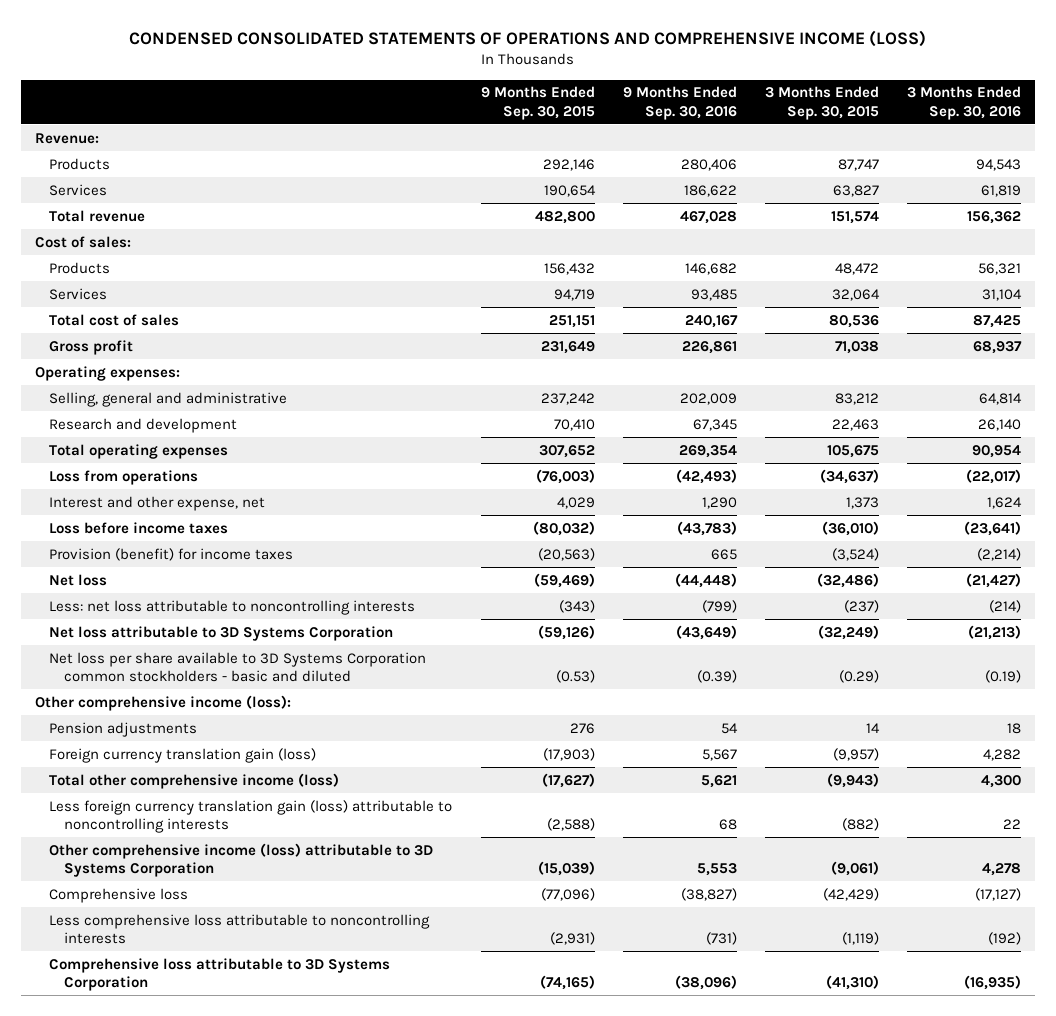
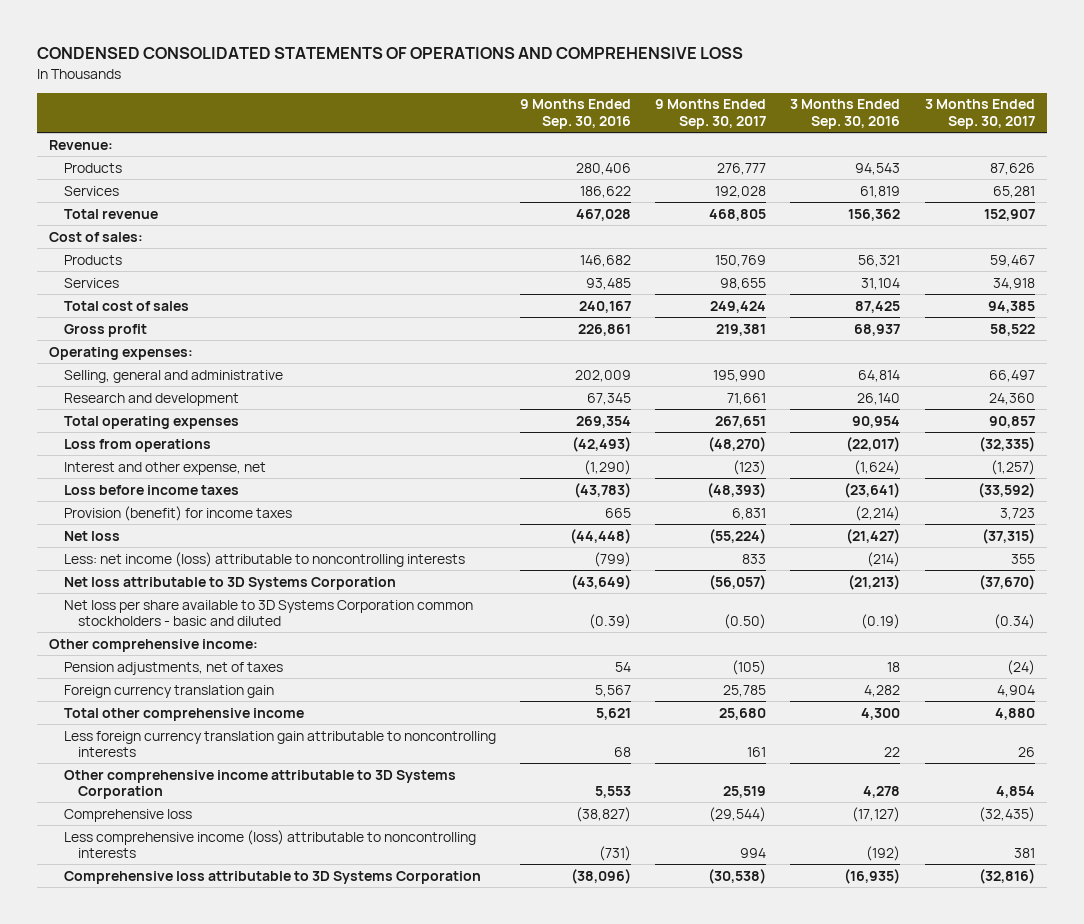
- CONDENSED CONSOLIDATED STATEMENTS OF OPERATIONS AND COMPREHENSIVE INCOME (LOSS)
+ CONDENSED CONSOLIDATED STATEMENTS OF OPERATIONS AND COMPREHENSIVE LOSS
- | 9 Months Ended Sep. 30, 2015 | 9 Months Ended Sep. 30, 2016 | 3 Months Ended Sep. 30, 2015 | 3 Months Ended Sep. 30, 2016
+ | 9 Months Ended Sep. 30, 2016 | 9 Months Ended Sep. 30, 2017 | 3 Months Ended Sep. 30, 2016 | 3 Months Ended Sep. 30, 2017
- Interest and other expense, net | 4,029 | 1,290 | 1,373 | 1,624
+ Interest and other expense, net | (1,290) | (123) | (1,624) | (1,257)
- Less: net loss attributable to noncontrolling interests | (343) | (799) | (237) | (214)
+ Less: net income (loss) attributable to noncontrolling interests | (799) | 833 | (214) | 355
- Other comprehensive income (loss):
- Pension adjustments | 276 | 54 | 14 | 18
- Foreign currency translation gain (loss) | (17,903) | 5,567 | (9,957) | 4,282
- Total other comprehensive income (loss) | (17,627) | 5,621 | (9,943) | 4,300
- Less foreign currency translation gain (loss) attributable to noncontrolling interests | (2,588) | 68 | (882) | 22
- Other comprehensive income (loss) attributable to 3D Systems Corporation | (15,039) | 5,553 | (9,061) | 4,278
+ Other comprehensive income:
+ Pension adjustments, net of taxes | 54 | (105) | 18 | (24)
+ Foreign currency translation gain | 5,567 | 25,785 | 4,282 | 4,904
+ Total other comprehensive income | 5,621 | 25,680 | 4,300 | 4,880
+ Less foreign currency translation gain attributable to noncontrolling interests | 68 | 161 | 22 | 26
+ Other comprehensive income attributable to 3D Systems Corporation | 5,553 | 25,519 | 4,278 | 4,854
- Less comprehensive loss attributable to noncontrolling interests | (2,931) | (731) | (1,119) | (192)
+ Less comprehensive income (loss) attributable to noncontrolling interests | (731) | 994 | (192) | 381

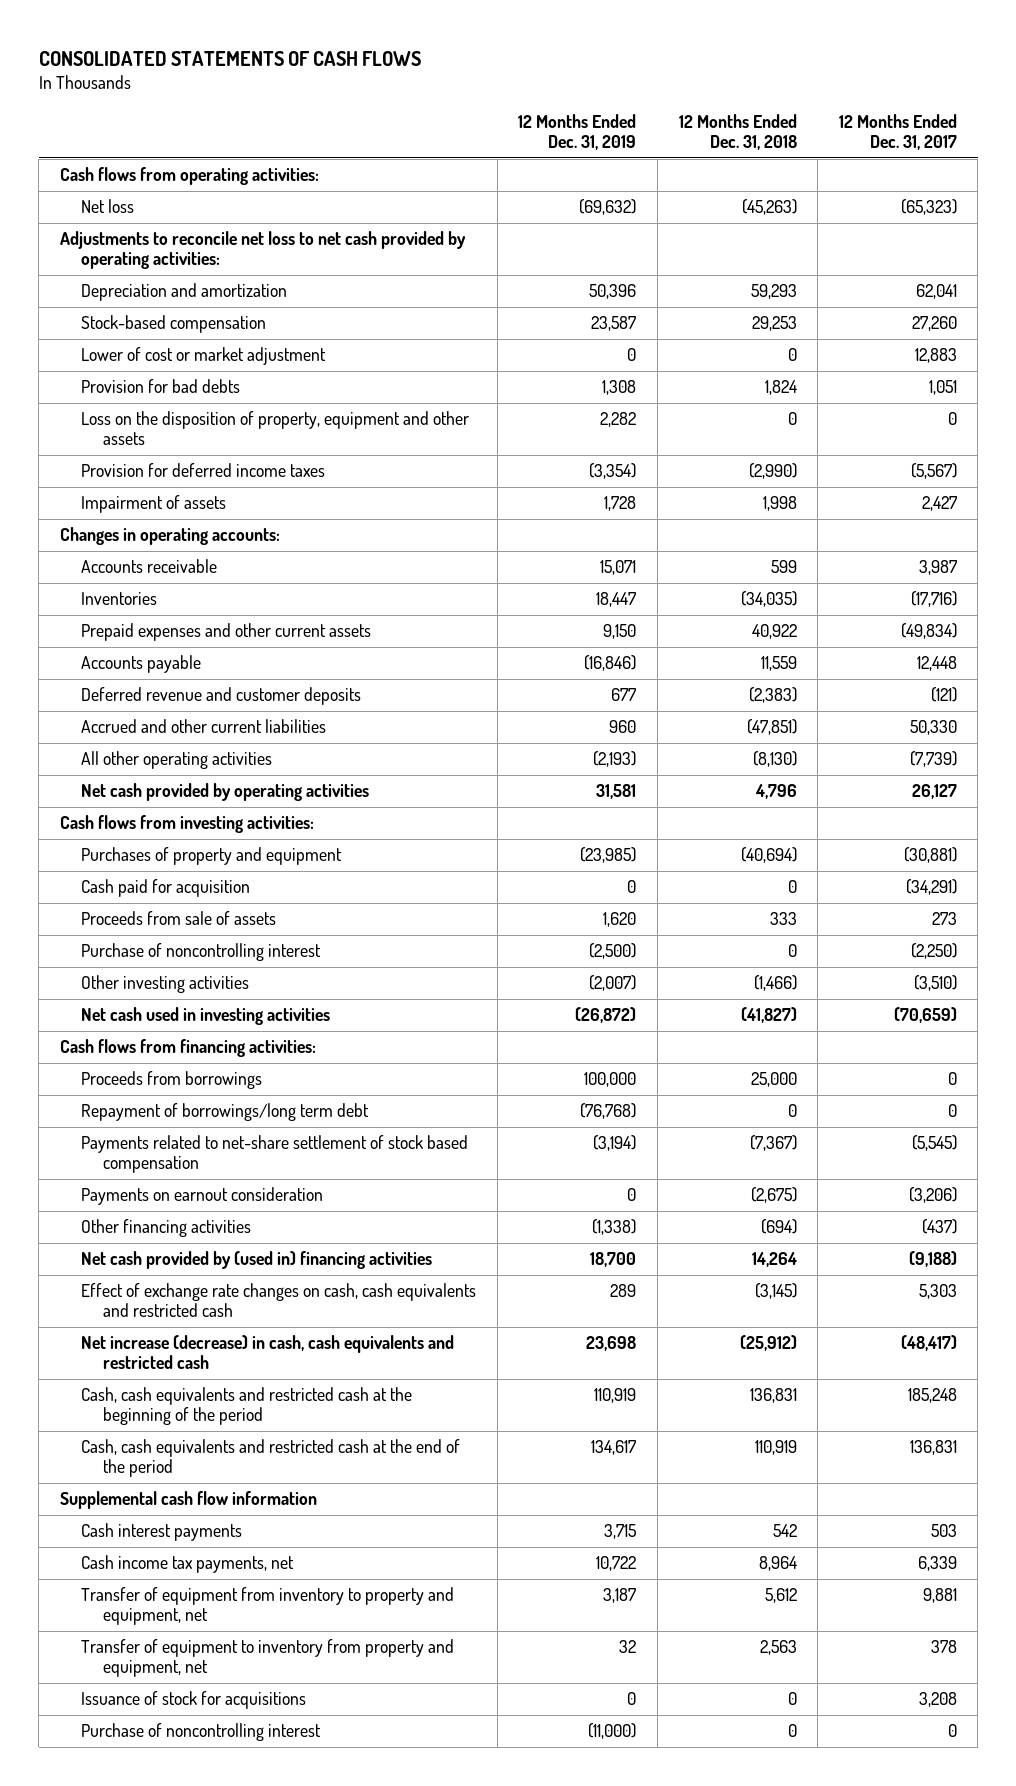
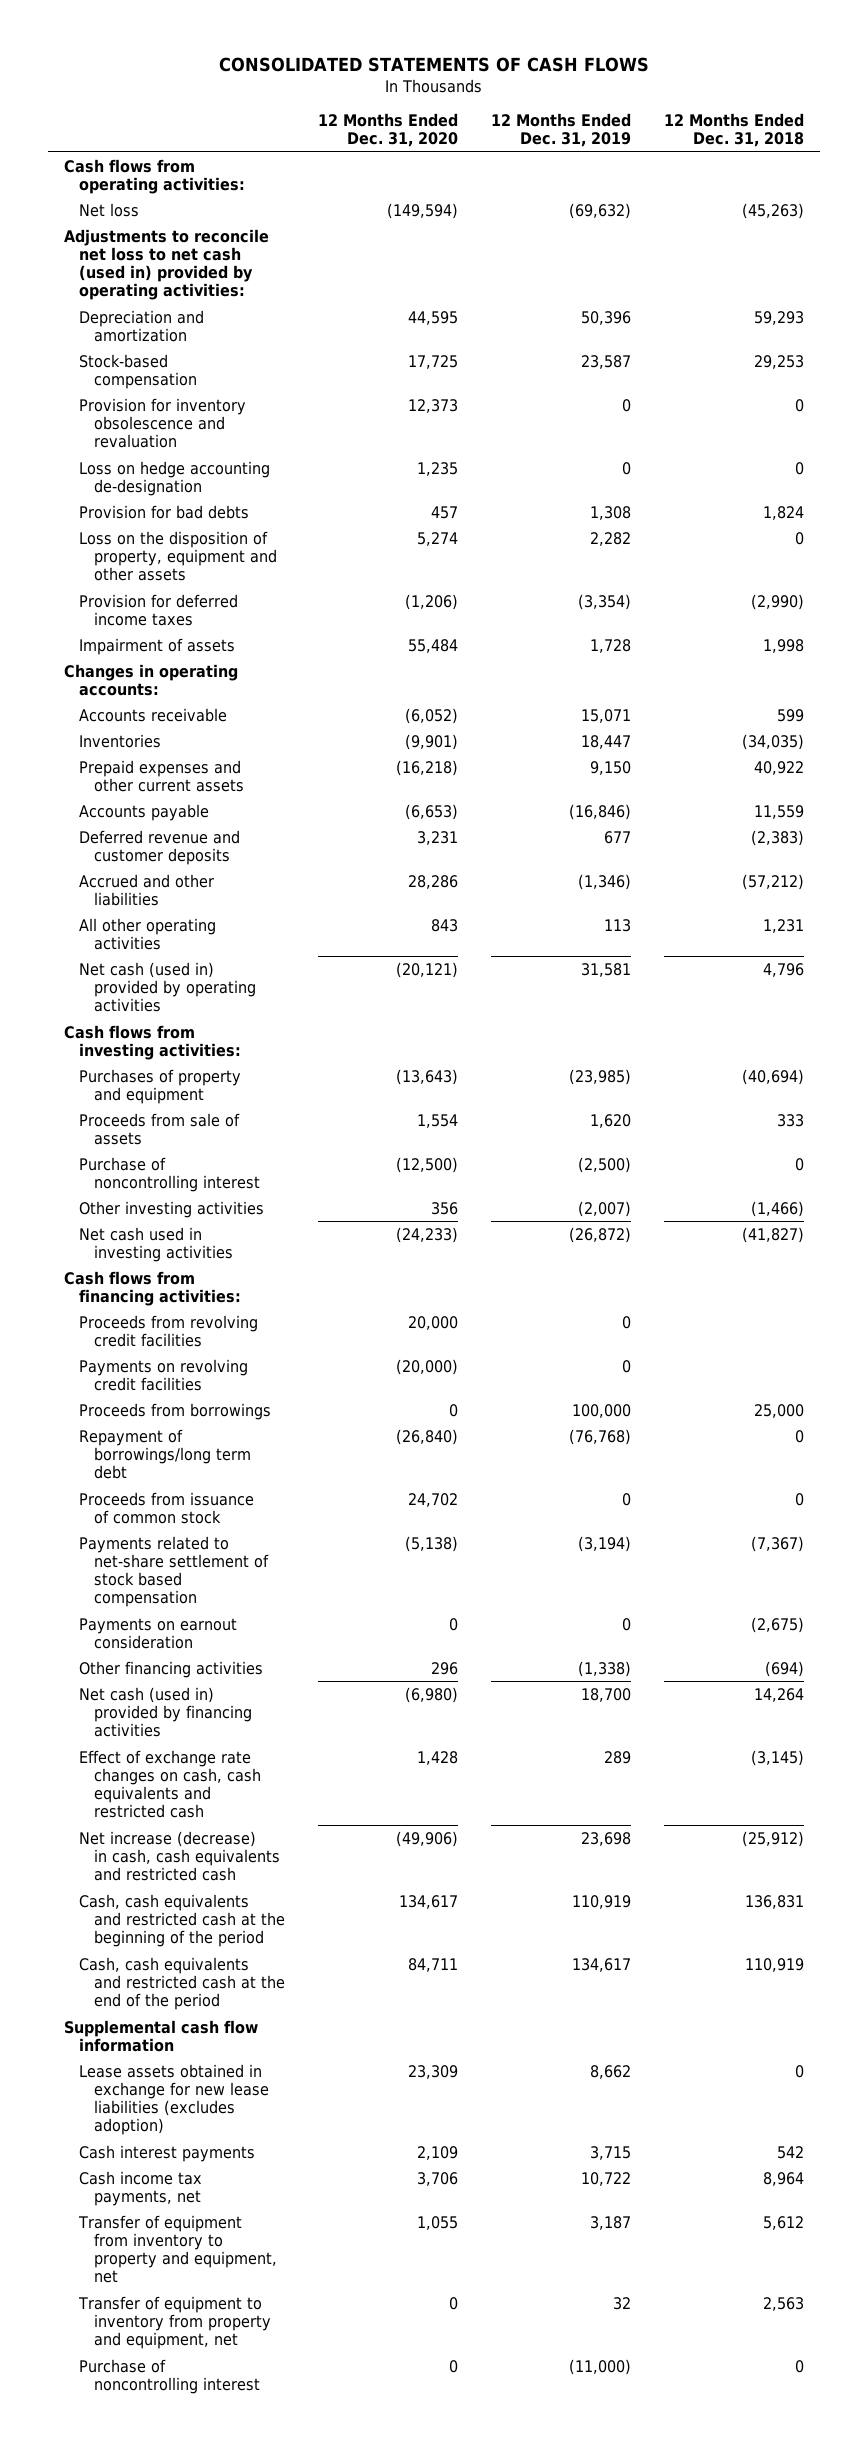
- | 12 Months Ended Dec. 31, 2019 | 12 Months Ended Dec. 31, 2018 | 12 Months Ended Dec. 31, 2017
+ | 12 Months Ended Dec. 31, 2020 | 12 Months Ended Dec. 31, 2019 | 12 Months Ended Dec. 31, 2018
- Adjustments to reconcile net loss to net cash provided by operating activities:
+ Adjustments to reconcile net loss to net cash (used in) provided by operating activities:
- Lower of cost or market adjustment | 0 | 0 | 12,883
+ Provision for inventory obsolescence and revaluation | 12,373 | 0 | 0
+ Loss on hedge accounting de-designation | 1,235 | 0 | 0
- Accrued and other current liabilities | 960 | (47,851) | 50,330
- All other operating activities | (2,193) | (8,130) | (7,739)
- Net cash provided by operating activities | 31,581 | 4,796 | 26,127
+ Accrued and other liabilities | 28,286 | (1,346) | (57,212)
+ All other operating activities | 843 | 113 | 1,231
+ Net cash (used in) provided by operating activities | (20,121) | 31,581 | 4,796
- Cash paid for acquisition | 0 | 0 | (34,291)
+ Proceeds from revolving credit facilities | 20,000 | 0 |
+ Payments on revolving credit facilities | (20,000) | 0 |
+ Proceeds from issuance of common stock | 24,702 | 0 | 0
- Net cash provided by (used in) financing activities | 18,700 | 14,264 | (9,188)
+ Net cash (used in) provided by financing activities | (6,980) | 18,700 | 14,264
+ Lease assets obtained in exchange for new lease liabilities (excludes adoption) | 23,309 | 8,662 | 0
- Issuance of stock for acquisitions | 0 | 0 | 3,208

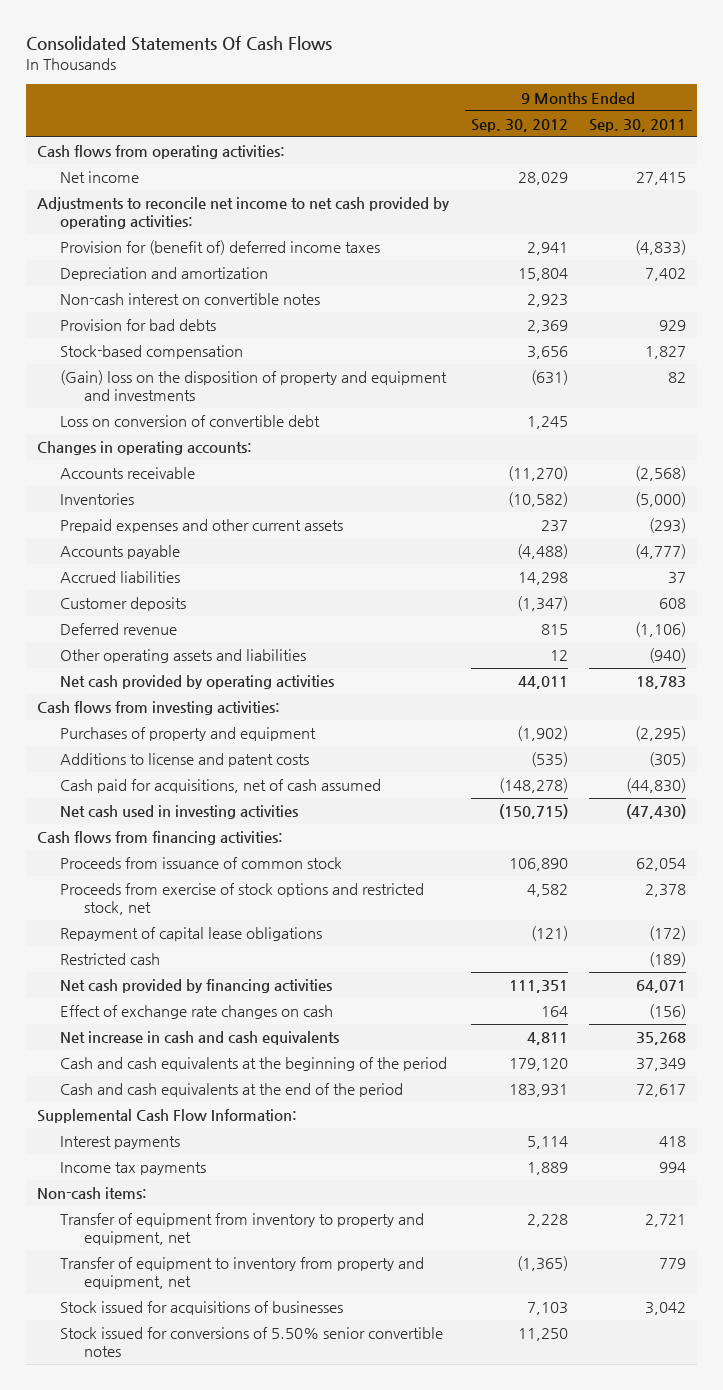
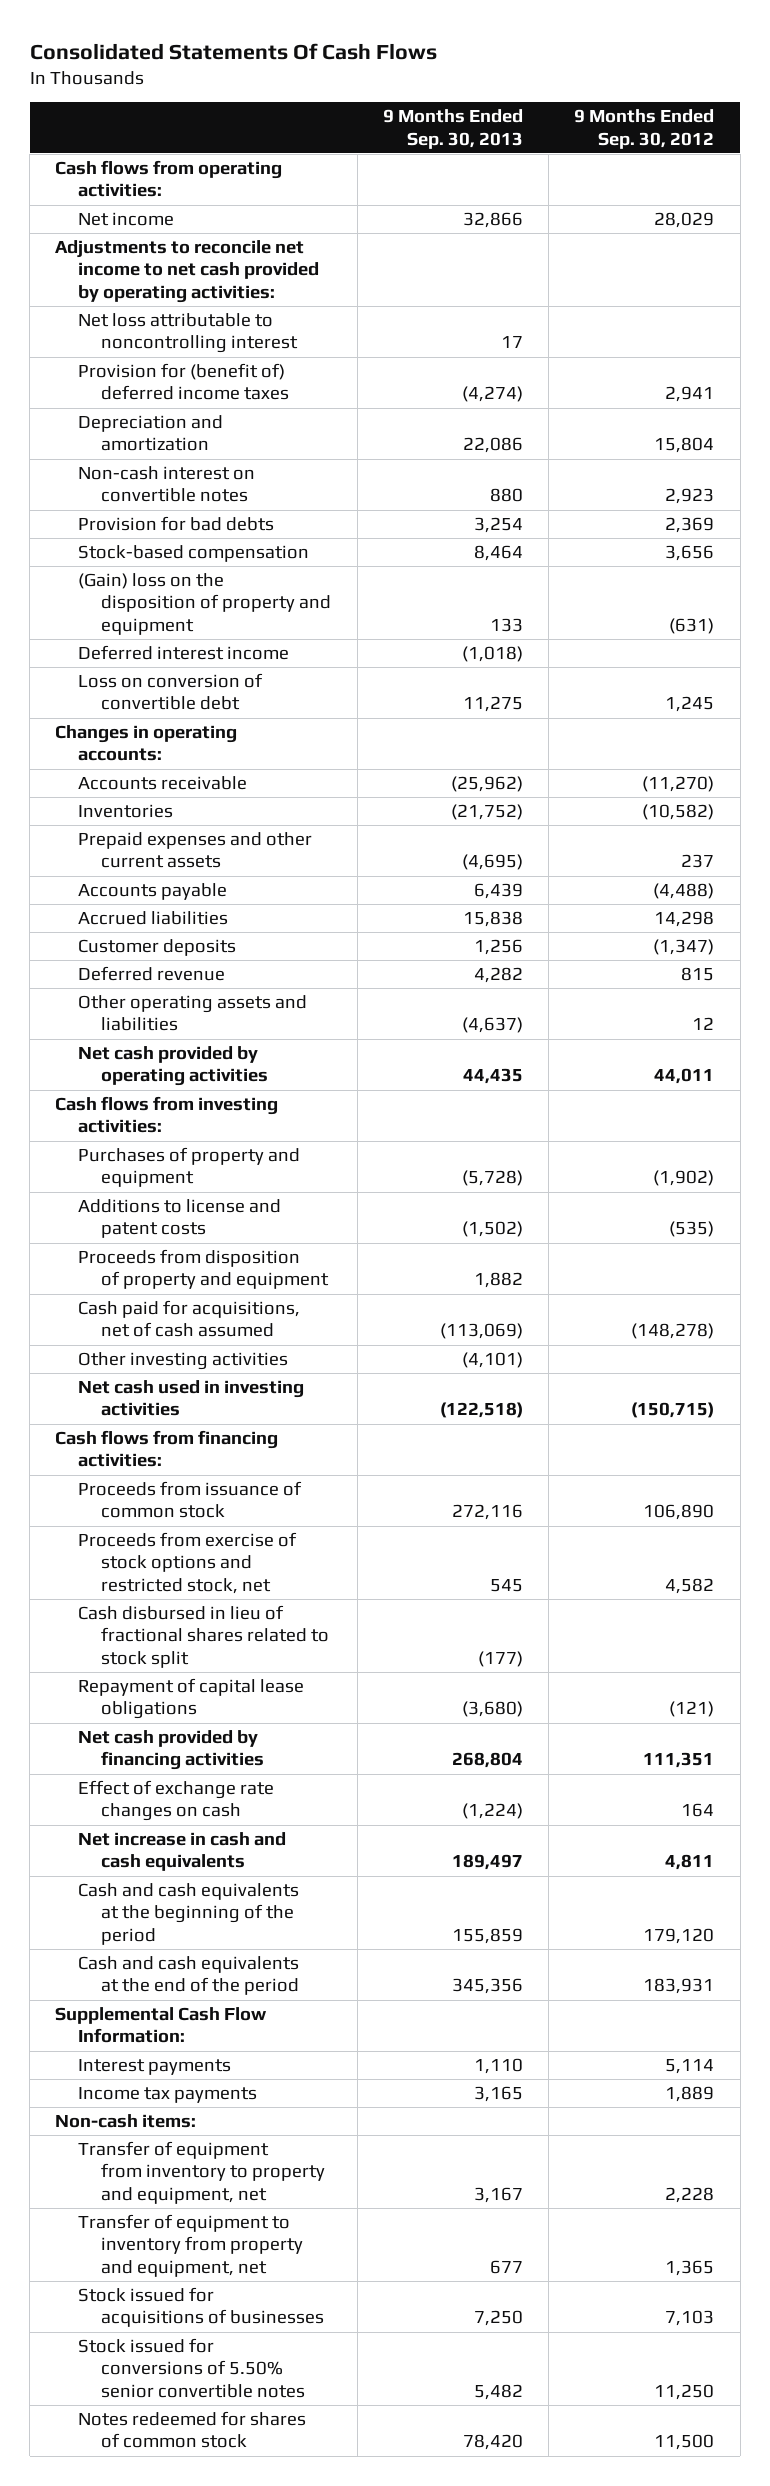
- | 9 Months Ended Sep. 30, 2012 | 9 Months Ended Sep. 30, 2011
+ | 9 Months Ended Sep. 30, 2013 | 9 Months Ended Sep. 30, 2012
+ Net loss attributable to noncontrolling interest | 17 |
- (Gain) loss on the disposition of property and equipment and investments | (631) | 82
+ (Gain) loss on the disposition of property and equipment | 133 | (631)
+ Deferred interest income | (1,018) |
+ Proceeds from disposition of property and equipment | 1,882 |
+ Other investing activities | (4,101) |
+ Cash disbursed in lieu of fractional shares related to stock split | (177) |
- Restricted cash | | (189)
- Transfer of equipment to inventory from property and equipment, net | (1,365) | 779
+ Transfer of equipment to inventory from property and equipment, net | 677 | 1,365
+ Notes redeemed for shares of common stock | 78,420 | 11,500

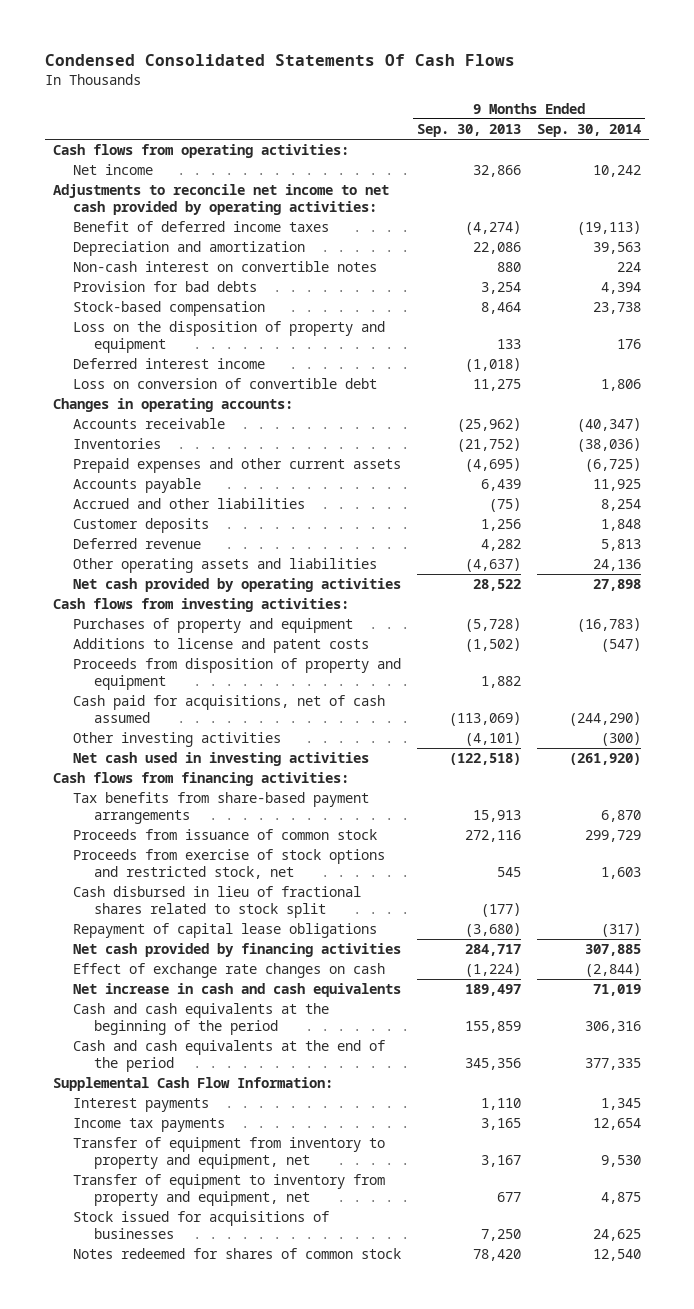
- Consolidated Statements Of Cash Flows
+ Condensed Consolidated Statements Of Cash Flows
- | 9 Months Ended Sep. 30, 2013 | 9 Months Ended Sep. 30, 2012
+ | 9 Months Ended Sep. 30, 2013 | 9 Months Ended Sep. 30, 2014
- Net loss attributable to noncontrolling interest | 17 |
- Provision for (benefit of) deferred income taxes | (4,274) | 2,941
+ Benefit of deferred income taxes | (4,274) | (19,113)
- (Gain) loss on the disposition of property and equipment | 133 | (631)
+ Loss on the disposition of property and equipment | 133 | 176
- Accrued liabilities | 15,838 | 14,298
+ Accrued and other liabilities | (75) | 8,254
- Net cash provided by operating activities | 44,435 | 44,011
+ Net cash provided by operating activities | 28,522 | 27,898
+ Tax benefits from share-based payment arrangements | 15,913 | 6,870
- Net cash provided by financing activities | 268,804 | 111,351
+ Net cash provided by financing activities | 284,717 | 307,885
- Non-cash items:
- Stock issued for conversions of 5.50% senior convertible notes | 5,482 | 11,250

